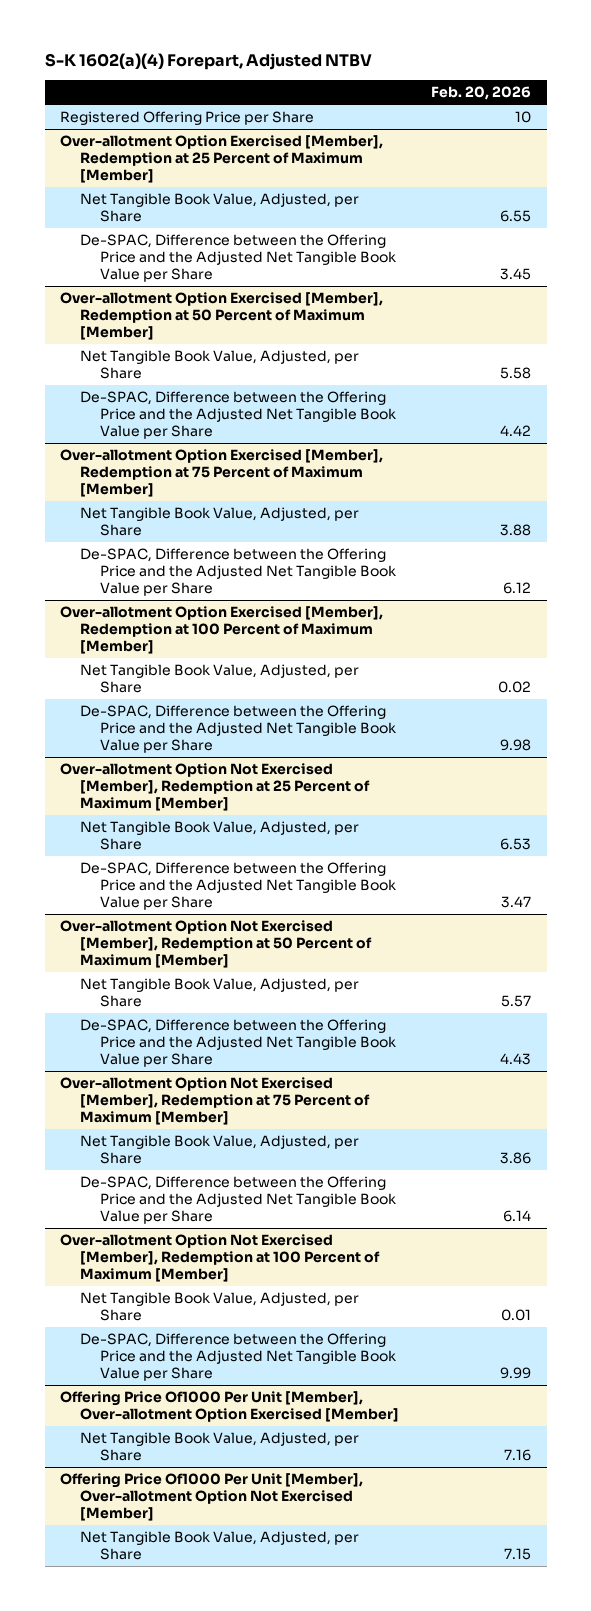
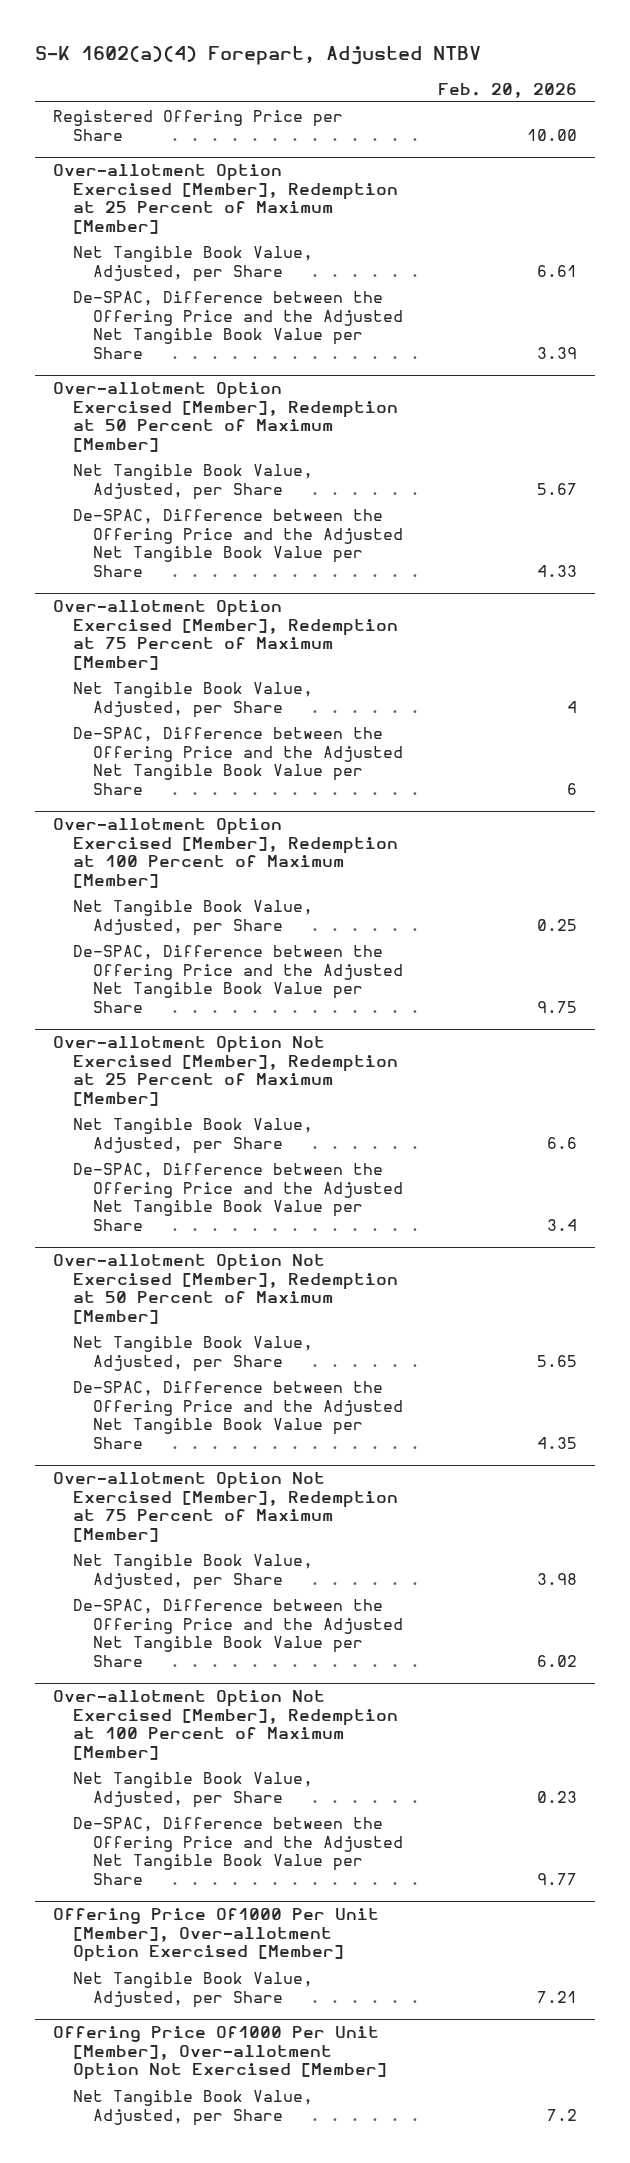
- Registered Offering Price per Share | 10
+ Registered Offering Price per Share | 10.00
@ Over-allotment Option Exercised [Member], Redemption at 25 Percent of Maximum [Member]
- Net Tangible Book Value, Adjusted, per Share | 6.55
- De-SPAC, Difference between the Offering Price and the Adjusted Net Tangible Book Value per Share | 3.45
+ Net Tangible Book Value, Adjusted, per Share | 6.61
+ De-SPAC, Difference between the Offering Price and the Adjusted Net Tangible Book Value per Share | 3.39
@ Over-allotment Option Exercised [Member], Redemption at 50 Percent of Maximum [Member]
- Net Tangible Book Value, Adjusted, per Share | 5.58
- De-SPAC, Difference between the Offering Price and the Adjusted Net Tangible Book Value per Share | 4.42
+ Net Tangible Book Value, Adjusted, per Share | 5.67
+ De-SPAC, Difference between the Offering Price and the Adjusted Net Tangible Book Value per Share | 4.33
@ Over-allotment Option Exercised [Member], Redemption at 75 Percent of Maximum [Member]
- Net Tangible Book Value, Adjusted, per Share | 3.88
- De-SPAC, Difference between the Offering Price and the Adjusted Net Tangible Book Value per Share | 6.12
+ Net Tangible Book Value, Adjusted, per Share | 4
+ De-SPAC, Difference between the Offering Price and the Adjusted Net Tangible Book Value per Share | 6
@ Over-allotment Option Exercised [Member], Redemption at 100 Percent of Maximum [Member]
- Net Tangible Book Value, Adjusted, per Share | 0.02
- De-SPAC, Difference between the Offering Price and the Adjusted Net Tangible Book Value per Share | 9.98
+ Net Tangible Book Value, Adjusted, per Share | 0.25
+ De-SPAC, Difference between the Offering Price and the Adjusted Net Tangible Book Value per Share | 9.75
@ Over-allotment Option Not Exercised [Member], Redemption at 25 Percent of Maximum [Member]
- Net Tangible Book Value, Adjusted, per Share | 6.53
- De-SPAC, Difference between the Offering Price and the Adjusted Net Tangible Book Value per Share | 3.47
+ Net Tangible Book Value, Adjusted, per Share | 6.6
+ De-SPAC, Difference between the Offering Price and the Adjusted Net Tangible Book Value per Share | 3.4
@ Over-allotment Option Not Exercised [Member], Redemption at 50 Percent of Maximum [Member]
- Net Tangible Book Value, Adjusted, per Share | 5.57
- De-SPAC, Difference between the Offering Price and the Adjusted Net Tangible Book Value per Share | 4.43
+ Net Tangible Book Value, Adjusted, per Share | 5.65
+ De-SPAC, Difference between the Offering Price and the Adjusted Net Tangible Book Value per Share | 4.35
@ Over-allotment Option Not Exercised [Member], Redemption at 75 Percent of Maximum [Member]
- Net Tangible Book Value, Adjusted, per Share | 3.86
- De-SPAC, Difference between the Offering Price and the Adjusted Net Tangible Book Value per Share | 6.14
+ Net Tangible Book Value, Adjusted, per Share | 3.98
+ De-SPAC, Difference between the Offering Price and the Adjusted Net Tangible Book Value per Share | 6.02
@ Over-allotment Option Not Exercised [Member], Redemption at 100 Percent of Maximum [Member]
- Net Tangible Book Value, Adjusted, per Share | 0.01
- De-SPAC, Difference between the Offering Price and the Adjusted Net Tangible Book Value per Share | 9.99
+ Net Tangible Book Value, Adjusted, per Share | 0.23
+ De-SPAC, Difference between the Offering Price and the Adjusted Net Tangible Book Value per Share | 9.77
@ Offering Price Of1000 Per Unit [Member], Over-allotment Option Exercised [Member]
- Net Tangible Book Value, Adjusted, per Share | 7.16
+ Net Tangible Book Value, Adjusted, per Share | 7.21
@ Offering Price Of1000 Per Unit [Member], Over-allotment Option Not Exercised [Member]
- Net Tangible Book Value, Adjusted, per Share | 7.15
+ Net Tangible Book Value, Adjusted, per Share | 7.2

